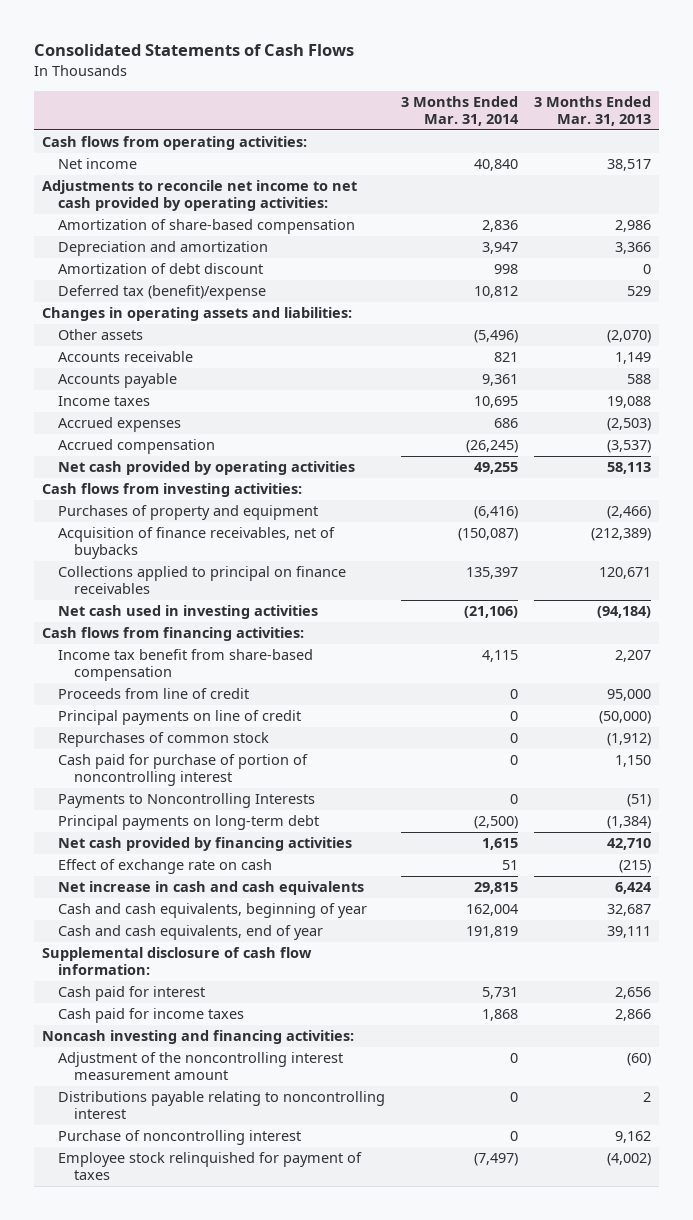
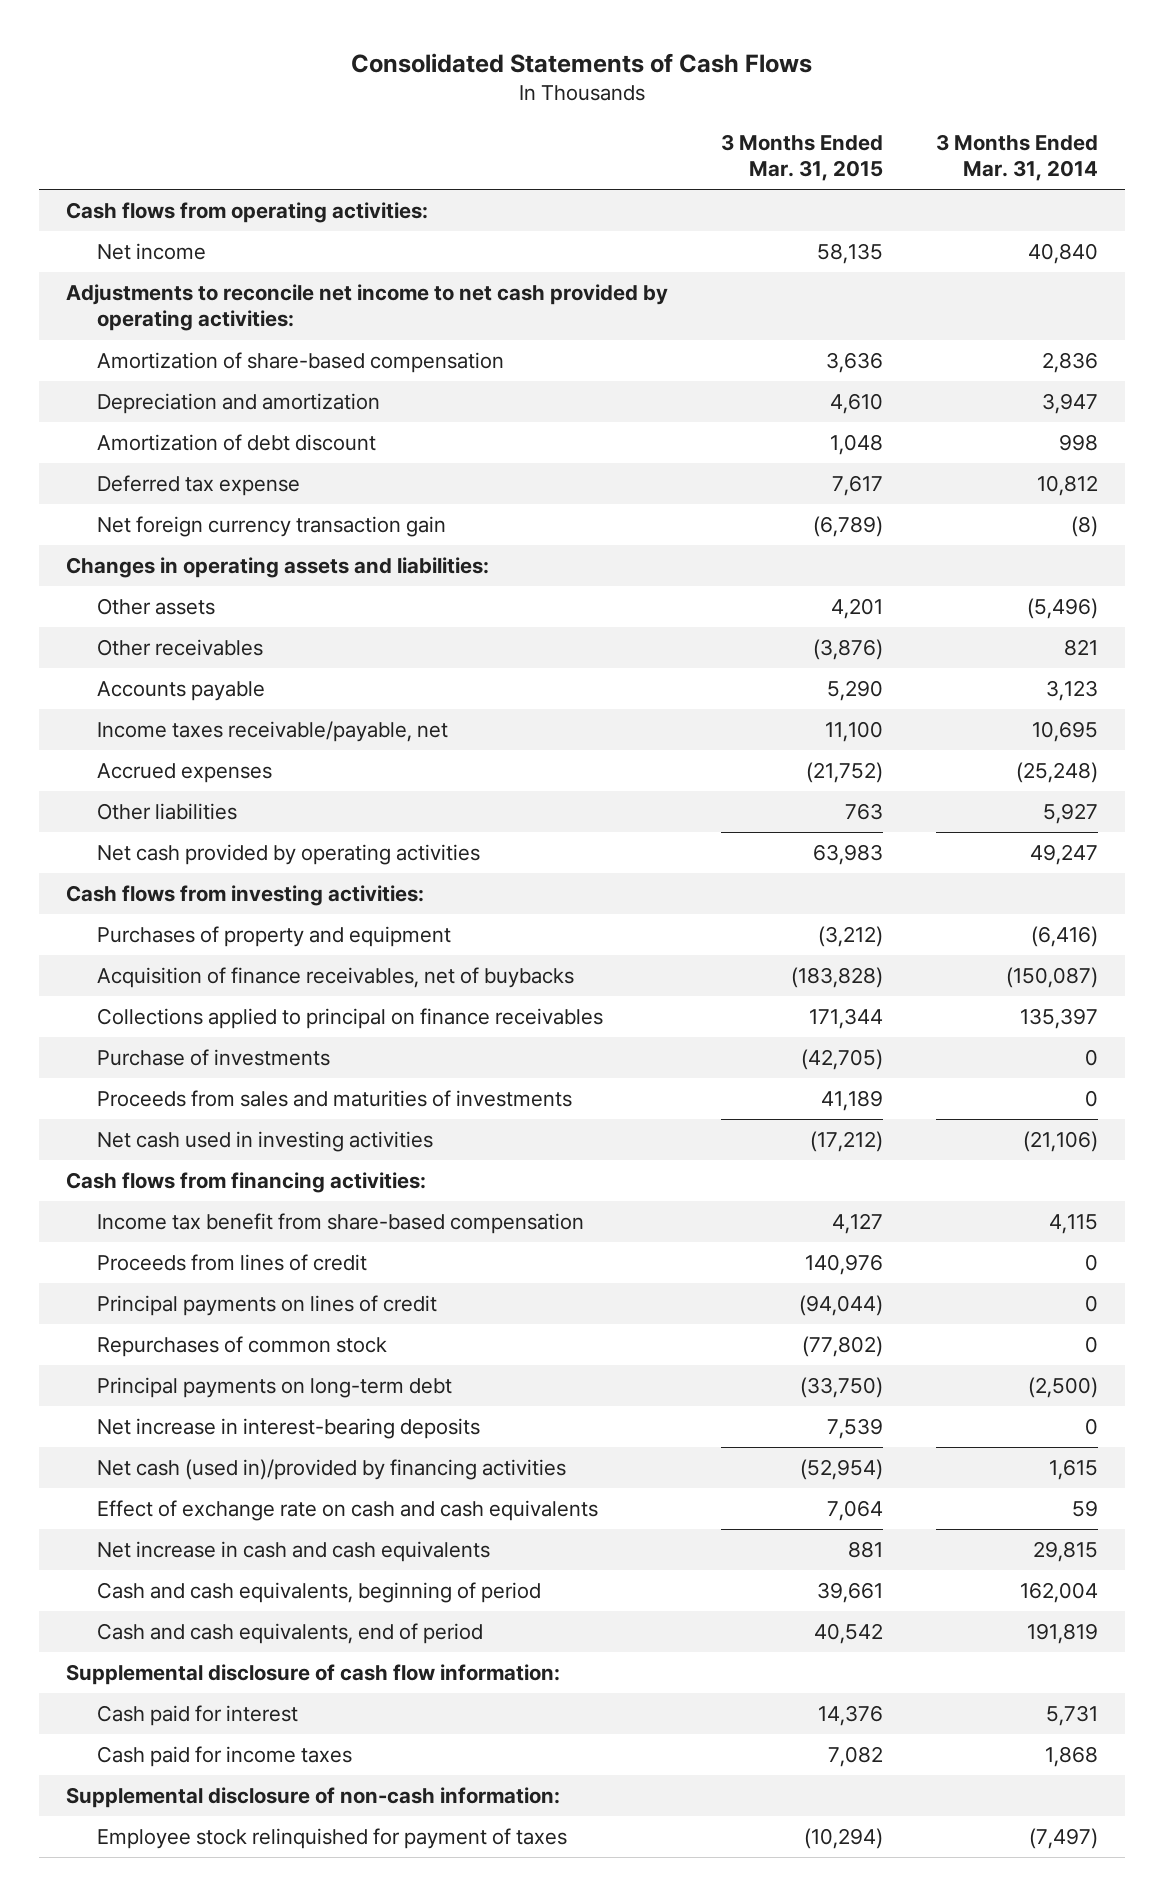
- | 3 Months Ended Mar. 31, 2014 | 3 Months Ended Mar. 31, 2013
+ | 3 Months Ended Mar. 31, 2015 | 3 Months Ended Mar. 31, 2014
- Deferred tax (benefit)/expense | 10,812 | 529
+ Deferred tax expense | 7,617 | 10,812
+ Net foreign currency transaction gain | (6,789) | (8)
- Accounts receivable | 821 | 1,149
- Accounts payable | 9,361 | 588
- Income taxes | 10,695 | 19,088
- Accrued expenses | 686 | (2,503)
- Accrued compensation | (26,245) | (3,537)
- Net cash provided by operating activities | 49,255 | 58,113
+ Other receivables | (3,876) | 821
+ Accounts payable | 5,290 | 3,123
+ Income taxes receivable/payable, net | 11,100 | 10,695
+ Accrued expenses | (21,752) | (25,248)
+ Other liabilities | 763 | 5,927
+ Net cash provided by operating activities | 63,983 | 49,247
+ Purchase of investments | (42,705) | 0
+ Proceeds from sales and maturities of investments | 41,189 | 0
- Proceeds from line of credit | 0 | 95,000
- Principal payments on line of credit | 0 | (50,000)
+ Proceeds from lines of credit | 140,976 | 0
+ Principal payments on lines of credit | (94,044) | 0
- Cash paid for purchase of portion of noncontrolling interest | 0 | 1,150
- Payments to Noncontrolling Interests | 0 | (51)
- Net cash provided by financing activities | 1,615 | 42,710
- Effect of exchange rate on cash | 51 | (215)
+ Net increase in interest-bearing deposits | 7,539 | 0
+ Net cash (used in)/provided by financing activities | (52,954) | 1,615
+ Effect of exchange rate on cash and cash equivalents | 7,064 | 59
- Cash and cash equivalents, beginning of year | 162,004 | 32,687
- Cash and cash equivalents, end of year | 191,819 | 39,111
+ Cash and cash equivalents, beginning of period | 39,661 | 162,004
+ Cash and cash equivalents, end of period | 40,542 | 191,819
- Noncash investing and financing activities:
- Adjustment of the noncontrolling interest measurement amount | 0 | (60)
- Distributions payable relating to noncontrolling interest | 0 | 2
- Purchase of noncontrolling interest | 0 | 9,162
+ Supplemental disclosure of non-cash information:

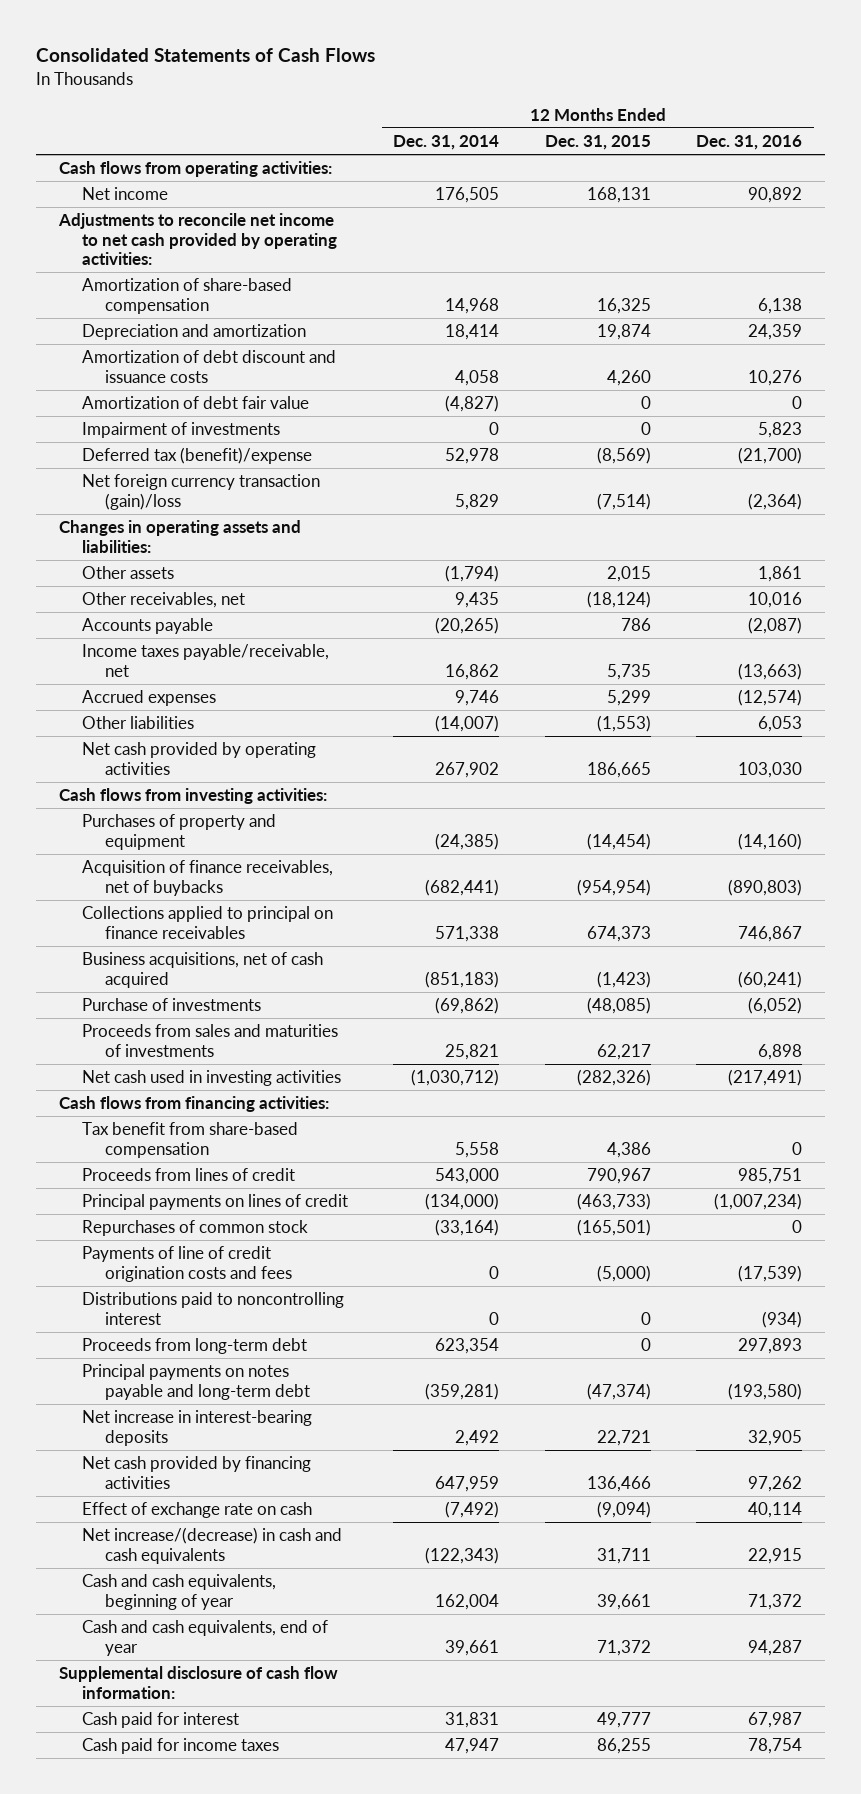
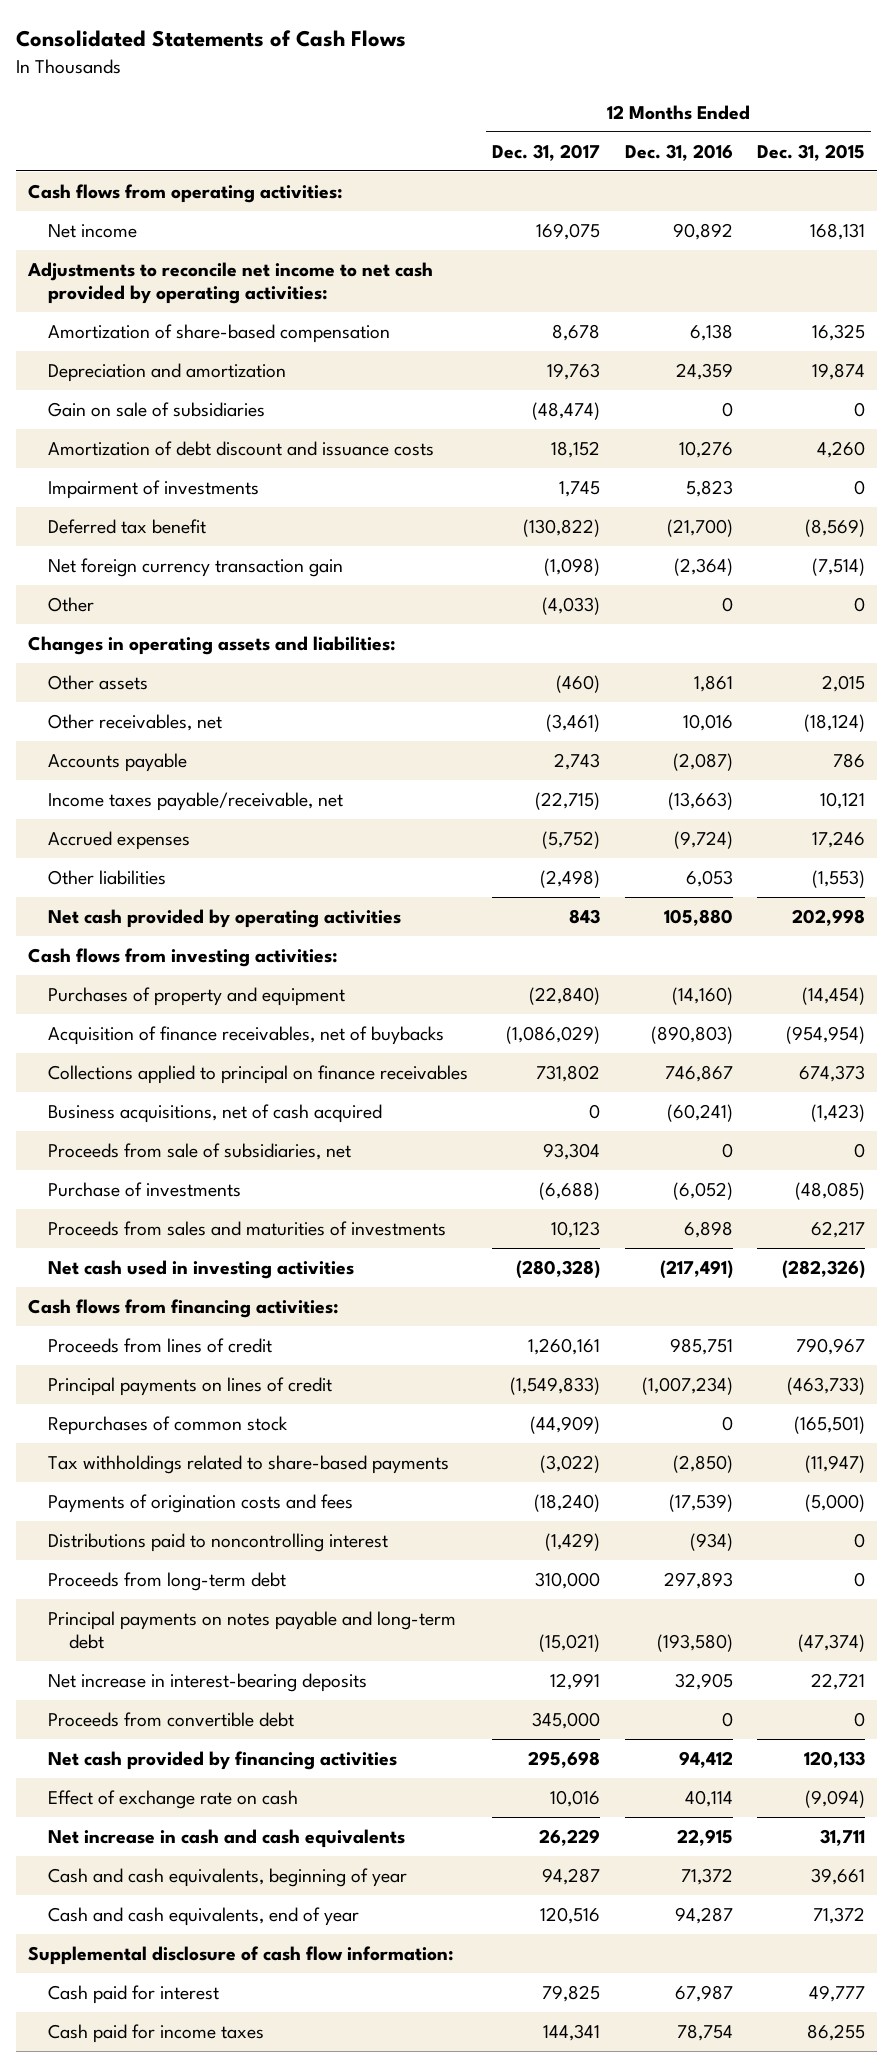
- | 12 Months Ended Dec. 31, 2014 | 12 Months Ended Dec. 31, 2015 | 12 Months Ended Dec. 31, 2016
+ | 12 Months Ended Dec. 31, 2017 | 12 Months Ended Dec. 31, 2016 | 12 Months Ended Dec. 31, 2015
+ Gain on sale of subsidiaries | (48,474) | 0 | 0
- Amortization of debt fair value | (4,827) | 0 | 0
- Deferred tax (benefit)/expense | 52,978 | (8,569) | (21,700)
- Net foreign currency transaction (gain)/loss | 5,829 | (7,514) | (2,364)
+ Deferred tax benefit | (130,822) | (21,700) | (8,569)
+ Net foreign currency transaction gain | (1,098) | (2,364) | (7,514)
+ Other | (4,033) | 0 | 0
- Income taxes payable/receivable, net | 16,862 | 5,735 | (13,663)
- Accrued expenses | 9,746 | 5,299 | (12,574)
+ Income taxes payable/receivable, net | (22,715) | (13,663) | 10,121
+ Accrued expenses | (5,752) | (9,724) | 17,246
- Net cash provided by operating activities | 267,902 | 186,665 | 103,030
+ Net cash provided by operating activities | 843 | 105,880 | 202,998
+ Proceeds from sale of subsidiaries, net | 93,304 | 0 | 0
- Tax benefit from share-based compensation | 5,558 | 4,386 | 0
- Payments of line of credit origination costs and fees | 0 | (5,000) | (17,539)
+ Tax withholdings related to share-based payments | (3,022) | (2,850) | (11,947)
+ Payments of origination costs and fees | (18,240) | (17,539) | (5,000)
- Net cash provided by financing activities | 647,959 | 136,466 | 97,262
+ Proceeds from convertible debt | 345,000 | 0 | 0
+ Net cash provided by financing activities | 295,698 | 94,412 | 120,133
- Net increase/(decrease) in cash and cash equivalents | (122,343) | 31,711 | 22,915
+ Net increase in cash and cash equivalents | 26,229 | 22,915 | 31,711

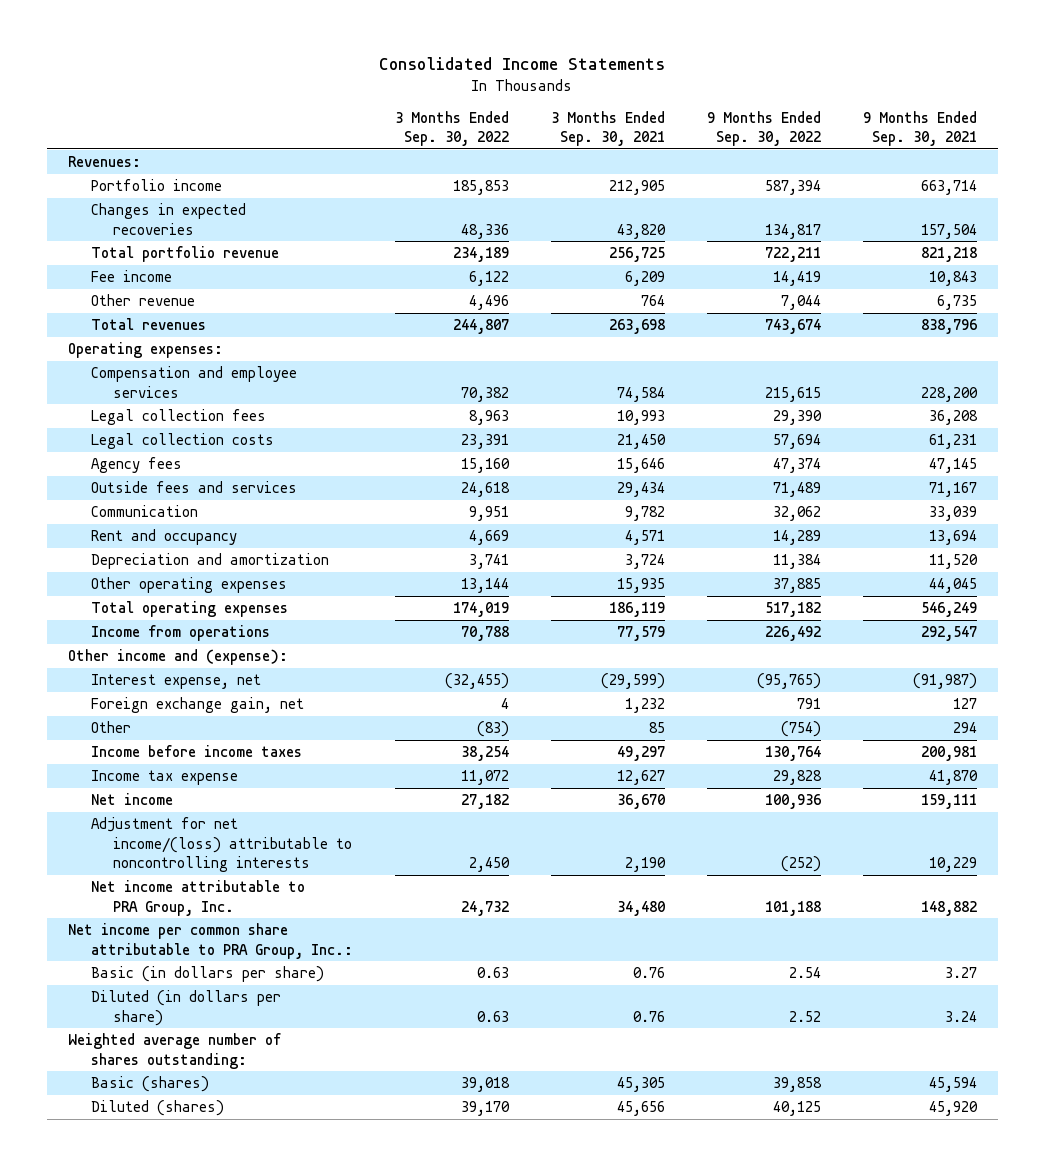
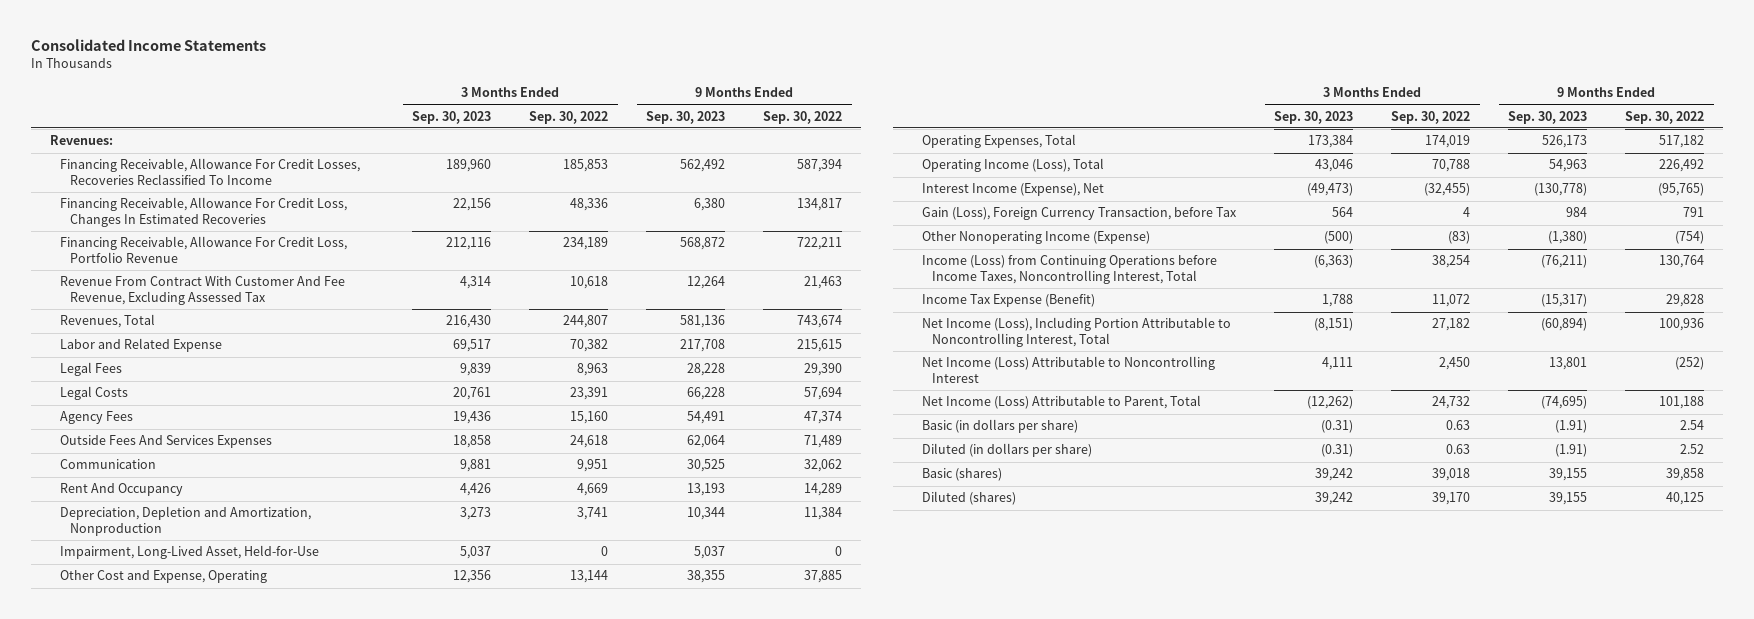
- | 3 Months Ended Sep. 30, 2022 | 3 Months Ended Sep. 30, 2021 | 9 Months Ended Sep. 30, 2022 | 9 Months Ended Sep. 30, 2021
+ | 3 Months Ended Sep. 30, 2023 | 3 Months Ended Sep. 30, 2022 | 9 Months Ended Sep. 30, 2023 | 9 Months Ended Sep. 30, 2022
- Portfolio income | 185,853 | 212,905 | 587,394 | 663,714
- Changes in expected recoveries | 48,336 | 43,820 | 134,817 | 157,504
- Total portfolio revenue | 234,189 | 256,725 | 722,211 | 821,218
- Fee income | 6,122 | 6,209 | 14,419 | 10,843
- Other revenue | 4,496 | 764 | 7,044 | 6,735
- Total revenues | 244,807 | 263,698 | 743,674 | 838,796
- Operating expenses:
- Compensation and employee services | 70,382 | 74,584 | 215,615 | 228,200
- Legal collection fees | 8,963 | 10,993 | 29,390 | 36,208
- Legal collection costs | 23,391 | 21,450 | 57,694 | 61,231
- Agency fees | 15,160 | 15,646 | 47,374 | 47,145
- Outside fees and services | 24,618 | 29,434 | 71,489 | 71,167
+ Financing Receivable, Allowance For Credit Losses, Recoveries Reclassified To Income | 189,960 | 185,853 | 562,492 | 587,394
+ Financing Receivable, Allowance For Credit Loss, Changes In Estimated Recoveries | 22,156 | 48,336 | 6,380 | 134,817
+ Financing Receivable, Allowance For Credit Loss, Portfolio Revenue | 212,116 | 234,189 | 568,872 | 722,211
+ Revenue From Contract With Customer And Fee Revenue, Excluding Assessed Tax | 4,314 | 10,618 | 12,264 | 21,463
+ Revenues, Total | 216,430 | 244,807 | 581,136 | 743,674
+ Labor and Related Expense | 69,517 | 70,382 | 217,708 | 215,615
+ Legal Fees | 9,839 | 8,963 | 28,228 | 29,390
+ Legal Costs | 20,761 | 23,391 | 66,228 | 57,694
+ Agency Fees | 19,436 | 15,160 | 54,491 | 47,374
+ Outside Fees And Services Expenses | 18,858 | 24,618 | 62,064 | 71,489
- Rent and occupancy | 4,669 | 4,571 | 14,289 | 13,694
- Depreciation and amortization | 3,741 | 3,724 | 11,384 | 11,520
- Other operating expenses | 13,144 | 15,935 | 37,885 | 44,045
- Total operating expenses | 174,019 | 186,119 | 517,182 | 546,249
- Income from operations | 70,788 | 77,579 | 226,492 | 292,547
- Other income and (expense):
- Interest expense, net | (32,455) | (29,599) | (95,765) | (91,987)
- Foreign exchange gain, net | 4 | 1,232 | 791 | 127
- Other | (83) | 85 | (754) | 294
- Income before income taxes | 38,254 | 49,297 | 130,764 | 200,981
- Income tax expense | 11,072 | 12,627 | 29,828 | 41,870
- Net income | 27,182 | 36,670 | 100,936 | 159,111
- Adjustment for net income/(loss) attributable to noncontrolling interests | 2,450 | 2,190 | (252) | 10,229
- Net income attributable to PRA Group, Inc. | 24,732 | 34,480 | 101,188 | 148,882
- Net income per common share attributable to PRA Group, Inc.:
+ Rent And Occupancy | 4,426 | 4,669 | 13,193 | 14,289
+ Depreciation, Depletion and Amortization, Nonproduction | 3,273 | 3,741 | 10,344 | 11,384
+ Impairment, Long-Lived Asset, Held-for-Use | 5,037 | 0 | 5,037 | 0
+ Other Cost and Expense, Operating | 12,356 | 13,144 | 38,355 | 37,885
+ Operating Expenses, Total | 173,384 | 174,019 | 526,173 | 517,182
+ Operating Income (Loss), Total | 43,046 | 70,788 | 54,963 | 226,492
+ Interest Income (Expense), Net | (49,473) | (32,455) | (130,778) | (95,765)
+ Gain (Loss), Foreign Currency Transaction, before Tax | 564 | 4 | 984 | 791
+ Other Nonoperating Income (Expense) | (500) | (83) | (1,380) | (754)
+ Income (Loss) from Continuing Operations before Income Taxes, Noncontrolling Interest, Total | (6,363) | 38,254 | (76,211) | 130,764
+ Income Tax Expense (Benefit) | 1,788 | 11,072 | (15,317) | 29,828
+ Net Income (Loss), Including Portion Attributable to Noncontrolling Interest, Total | (8,151) | 27,182 | (60,894) | 100,936
+ Net Income (Loss) Attributable to Noncontrolling Interest | 4,111 | 2,450 | 13,801 | (252)
+ Net Income (Loss) Attributable to Parent, Total | (12,262) | 24,732 | (74,695) | 101,188
- Weighted average number of shares outstanding:

